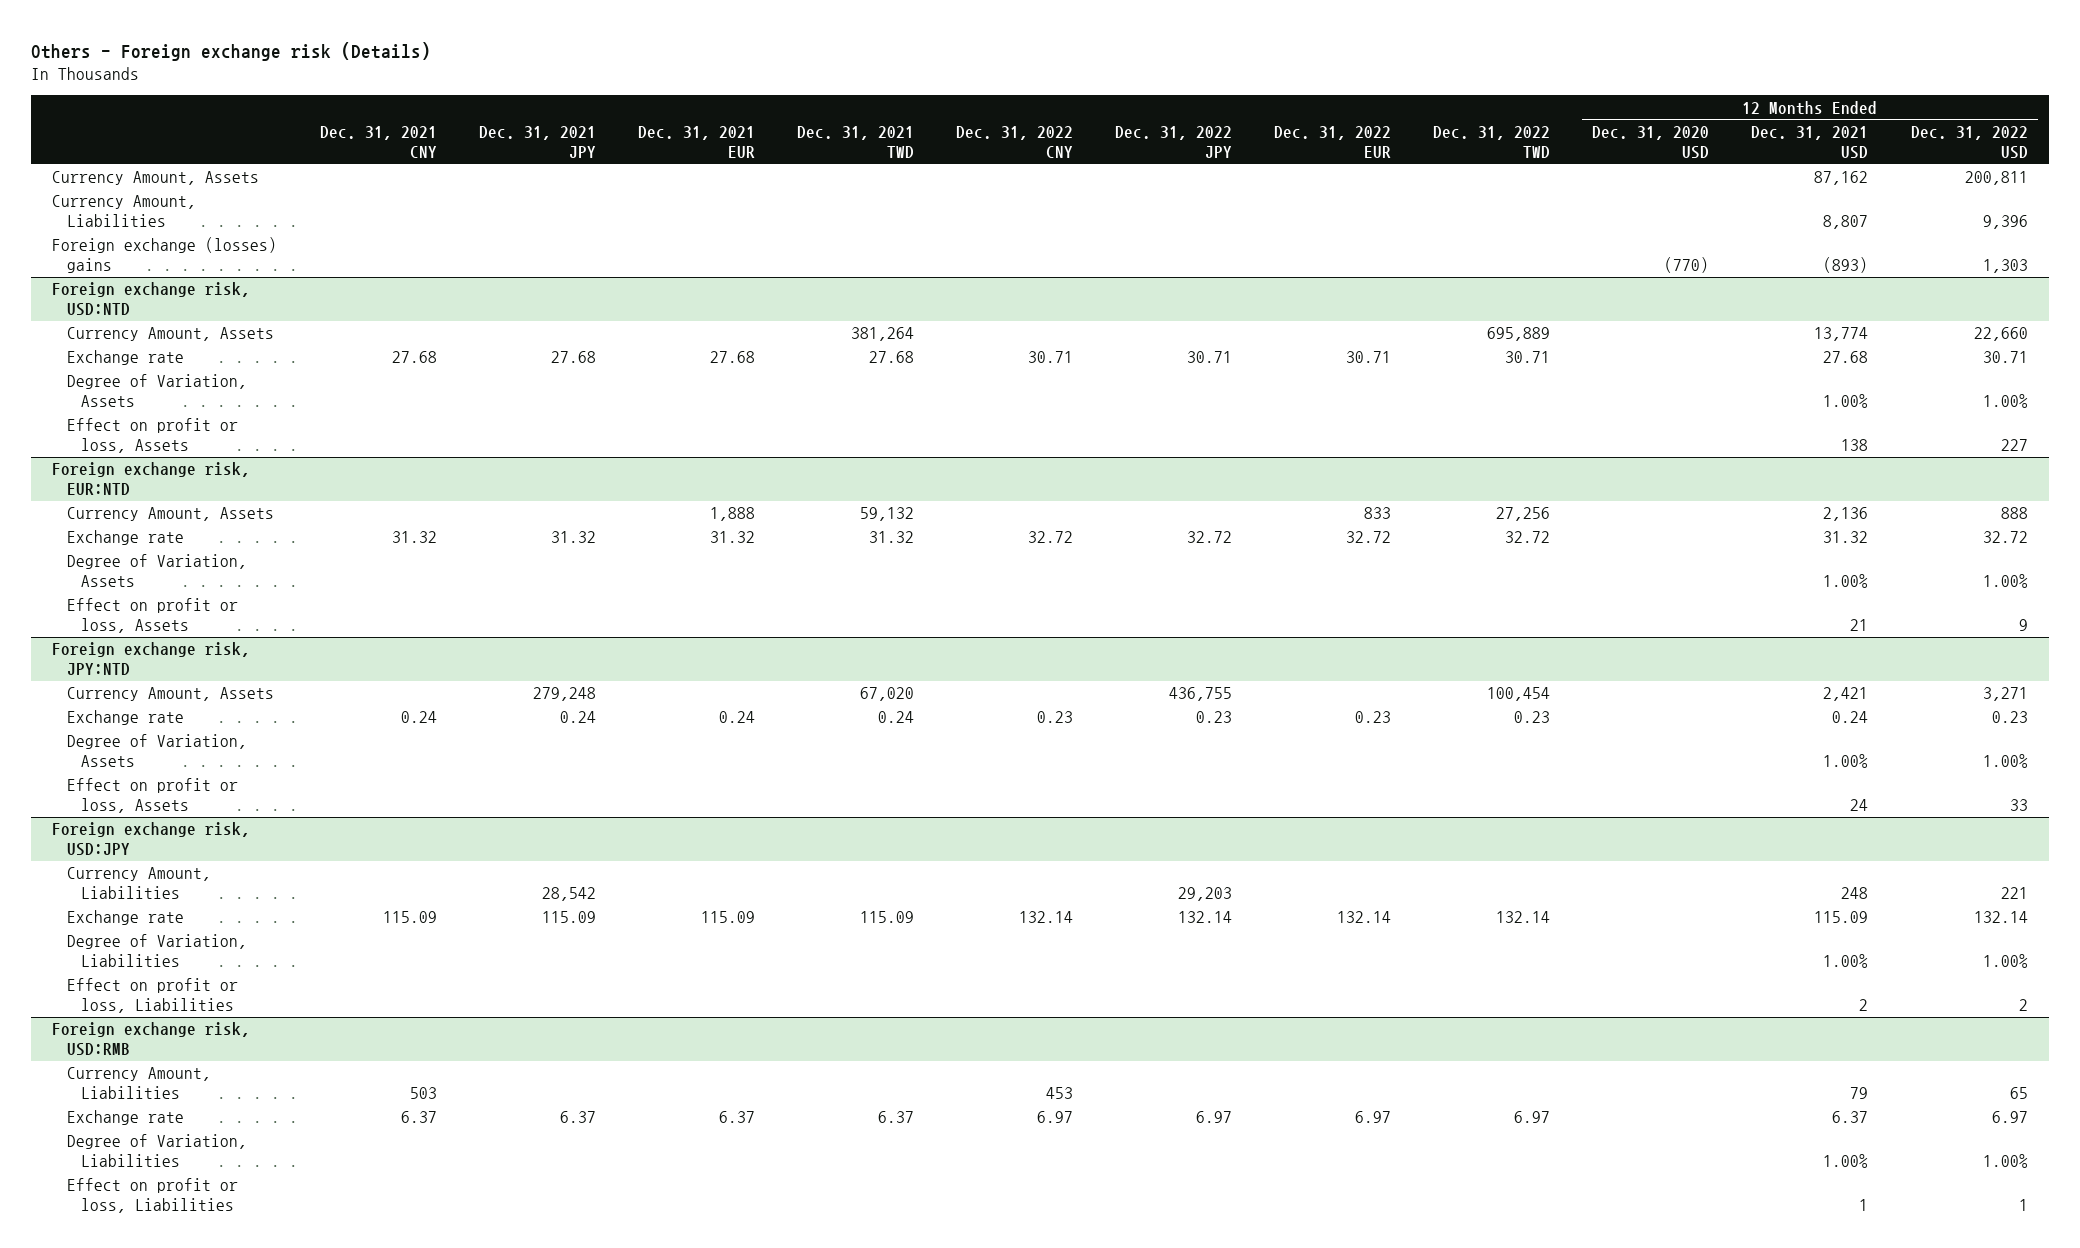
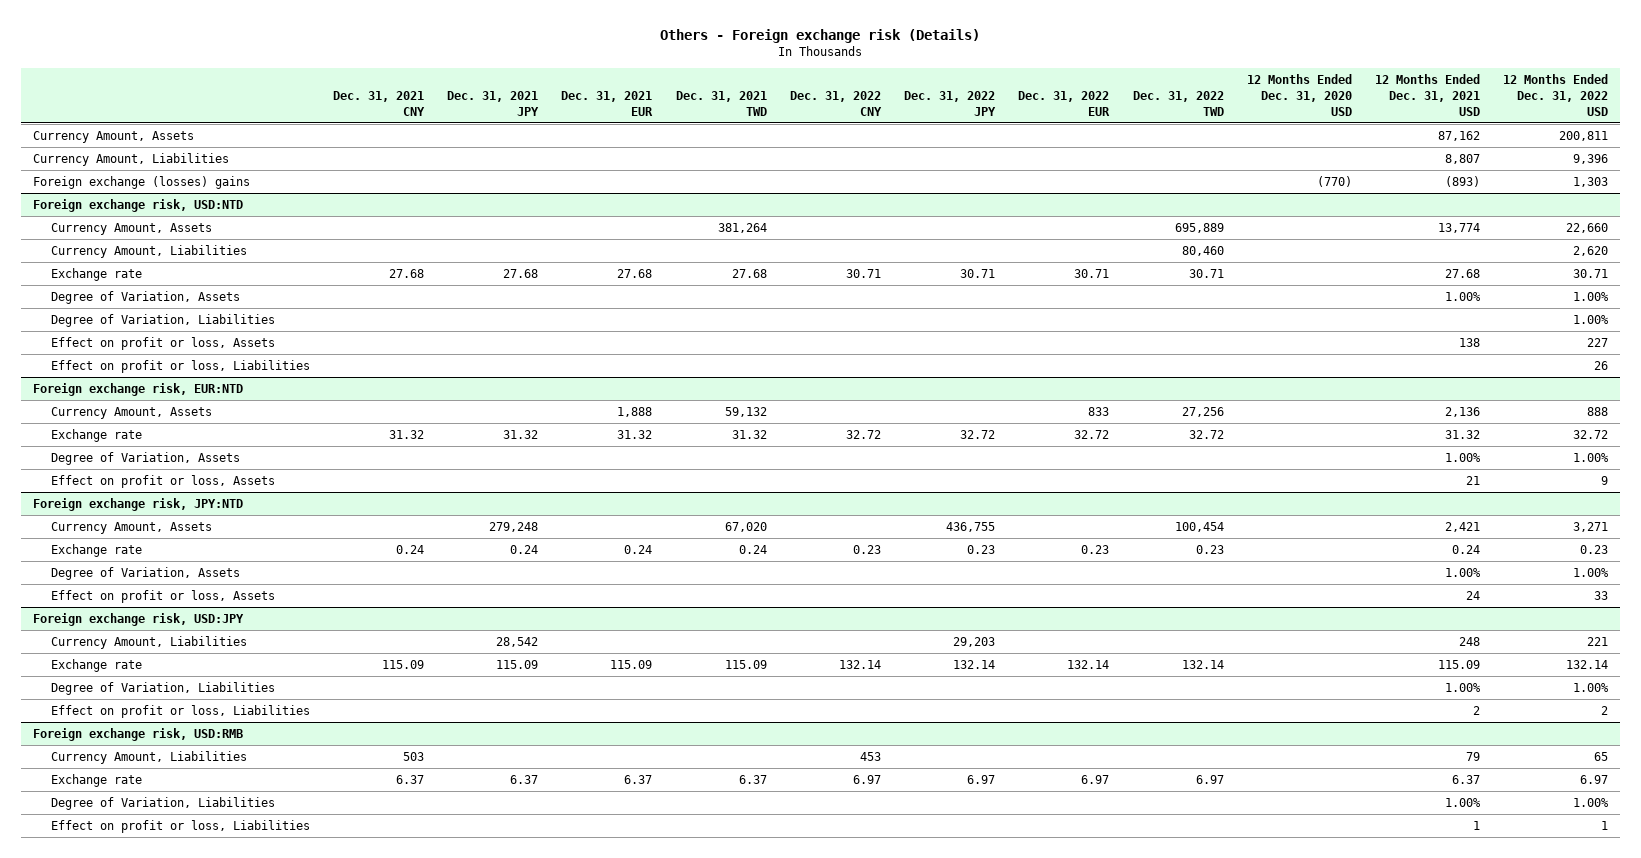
@ Foreign exchange risk, USD:NTD
+ Currency Amount, Liabilities | | | | | | | | 80,460 | | | 2,620
+ Degree of Variation, Liabilities | | | | | | | | | | | 1.00%
+ Effect on profit or loss, Liabilities | | | | | | | | | | | 26

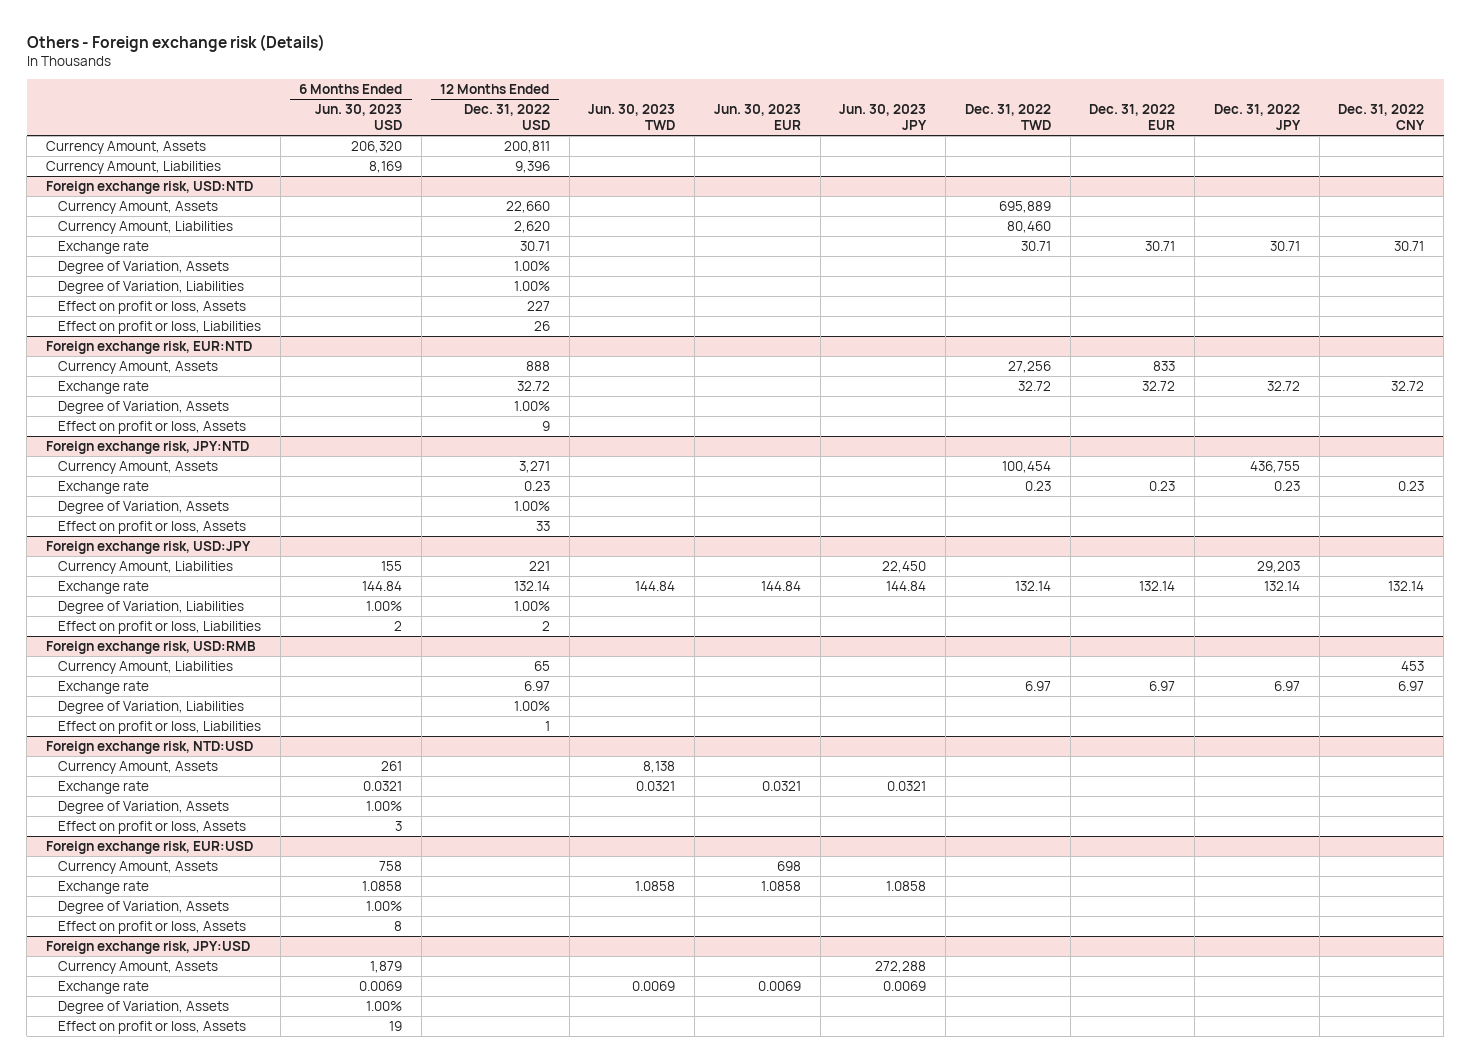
- | Dec. 31, 2021 CNY | Dec. 31, 2021 JPY | Dec. 31, 2021 EUR | Dec. 31, 2021 TWD | Dec. 31, 2022 CNY | Dec. 31, 2022 JPY | Dec. 31, 2022 EUR | Dec. 31, 2022 TWD | 12 Months Ended Dec. 31, 2020 USD | 12 Months Ended Dec. 31, 2021 USD | 12 Months Ended Dec. 31, 2022 USD
+ | 6 Months Ended Jun. 30, 2023 USD | 12 Months Ended Dec. 31, 2022 USD | Jun. 30, 2023 TWD | Jun. 30, 2023 EUR | Jun. 30, 2023 JPY | Dec. 31, 2022 TWD | Dec. 31, 2022 EUR | Dec. 31, 2022 JPY | Dec. 31, 2022 CNY
- Foreign exchange (losses) gains | | | | | | | | | (770) | (893) | 1,303
+ Foreign exchange risk, NTD:USD
+ Currency Amount, Assets | 261 | | 8,138 | | | | | |
+ Exchange rate | 0.0321 | | 0.0321 | 0.0321 | 0.0321 | | | |
+ Degree of Variation, Assets | 1.00% | | | | | | | |
+ Effect on profit or loss, Assets | 3 | | | | | | | |
+ Foreign exchange risk, EUR:USD
+ Currency Amount, Assets | 758 | | | 698 | | | | |
+ Exchange rate | 1.0858 | | 1.0858 | 1.0858 | 1.0858 | | | |
+ Degree of Variation, Assets | 1.00% | | | | | | | |
+ Effect on profit or loss, Assets | 8 | | | | | | | |
+ Foreign exchange risk, JPY:USD
+ Currency Amount, Assets | 1,879 | | | | 272,288 | | | |
+ Exchange rate | 0.0069 | | 0.0069 | 0.0069 | 0.0069 | | | |
+ Degree of Variation, Assets | 1.00% | | | | | | | |
+ Effect on profit or loss, Assets | 19 | | | | | | | |

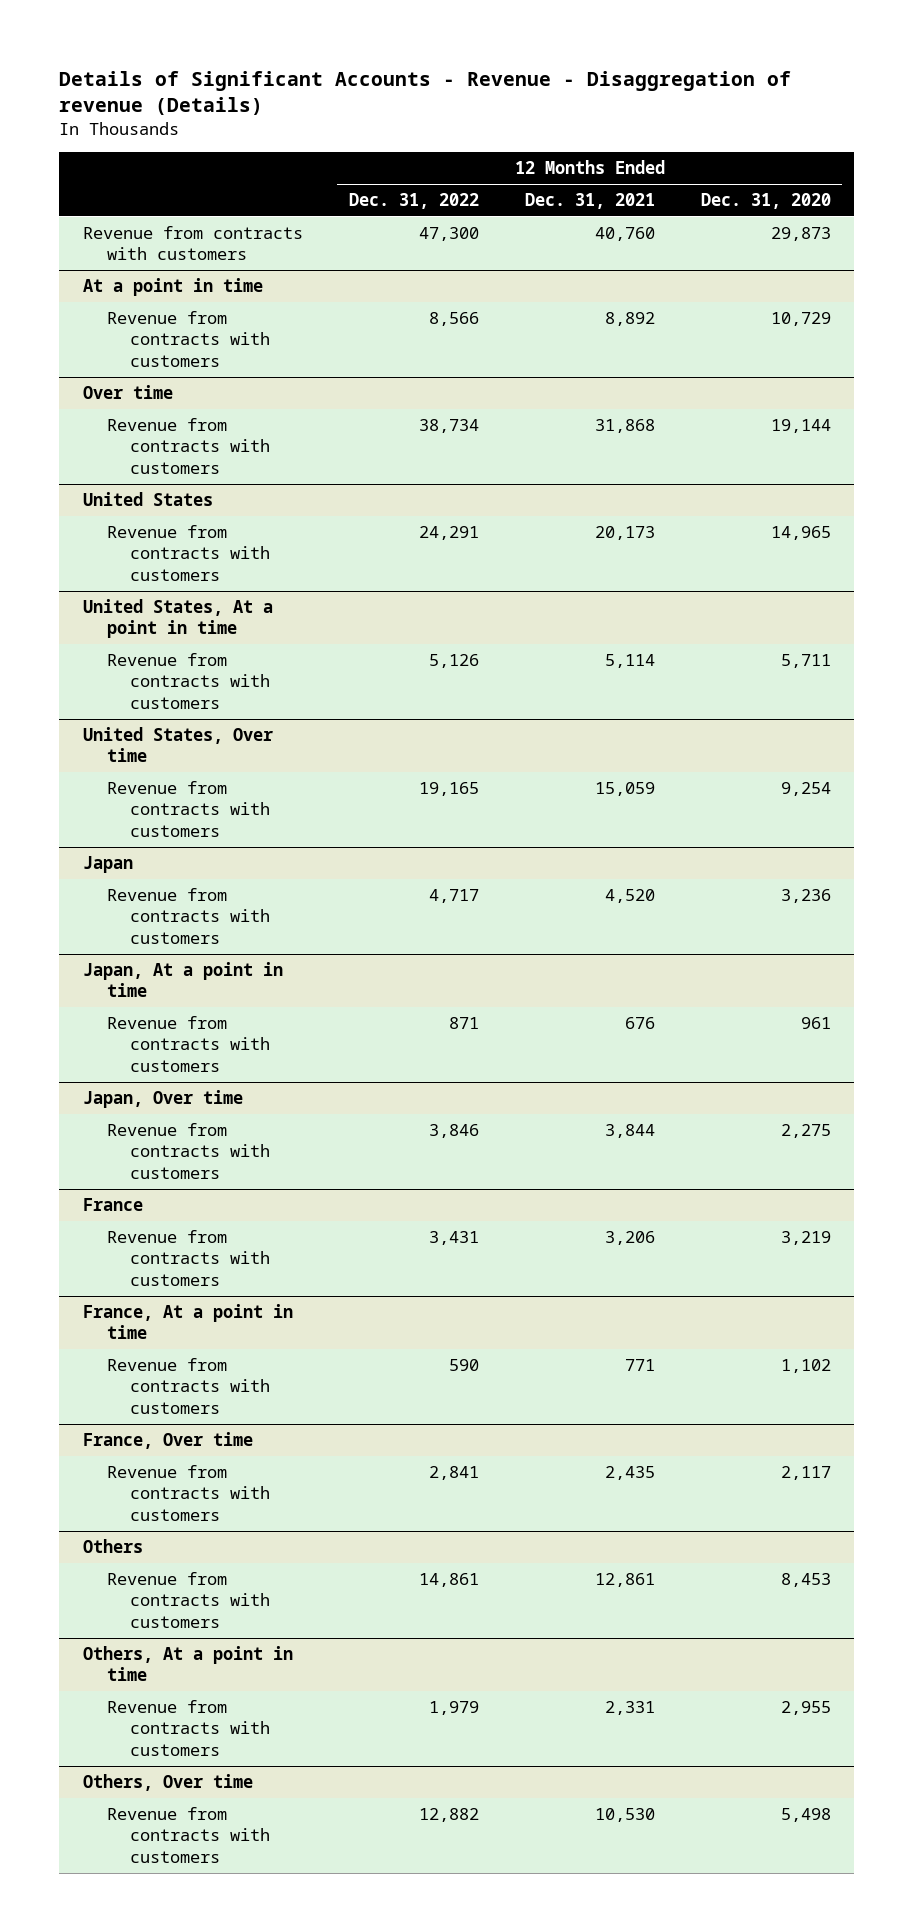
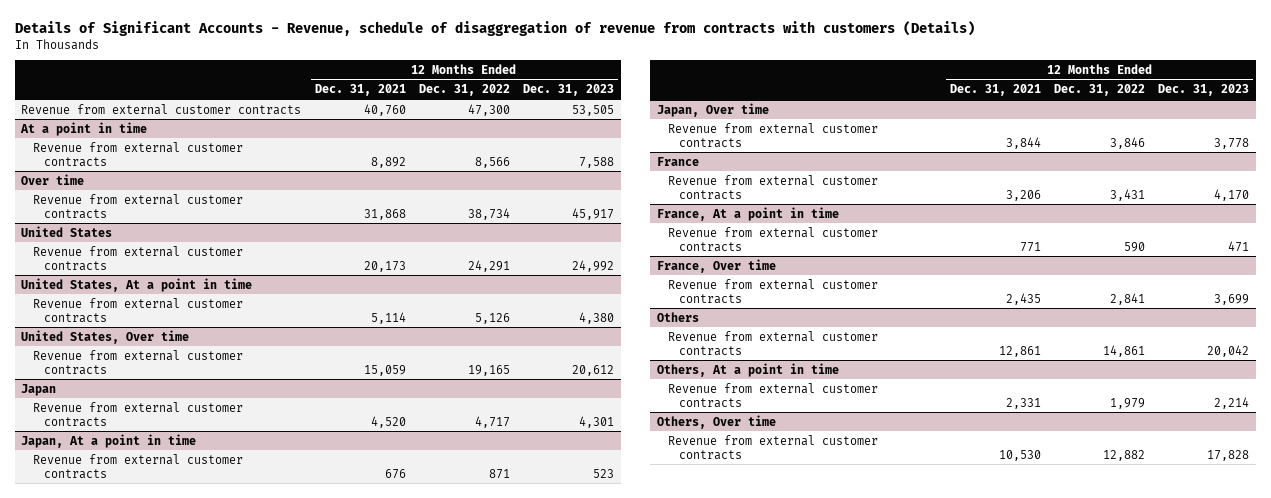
- Details of Significant Accounts - Revenue - Disaggregation of revenue (Details)
+ Details of Significant Accounts - Revenue, schedule of disaggregation of revenue from contracts with customers (Details)
- | 12 Months Ended Dec. 31, 2022 | 12 Months Ended Dec. 31, 2021 | 12 Months Ended Dec. 31, 2020
+ | 12 Months Ended Dec. 31, 2021 | 12 Months Ended Dec. 31, 2022 | 12 Months Ended Dec. 31, 2023
- Revenue from contracts with customers | 47,300 | 40,760 | 29,873
+ Revenue from external customer contracts | 40,760 | 47,300 | 53,505
@ At a point in time
- Revenue from contracts with customers | 8,566 | 8,892 | 10,729
+ Revenue from external customer contracts | 8,892 | 8,566 | 7,588
@ Over time
- Revenue from contracts with customers | 38,734 | 31,868 | 19,144
+ Revenue from external customer contracts | 31,868 | 38,734 | 45,917
@ United States
- Revenue from contracts with customers | 24,291 | 20,173 | 14,965
+ Revenue from external customer contracts | 20,173 | 24,291 | 24,992
@ United States, At a point in time
- Revenue from contracts with customers | 5,126 | 5,114 | 5,711
+ Revenue from external customer contracts | 5,114 | 5,126 | 4,380
@ United States, Over time
- Revenue from contracts with customers | 19,165 | 15,059 | 9,254
+ Revenue from external customer contracts | 15,059 | 19,165 | 20,612
@ Japan
- Revenue from contracts with customers | 4,717 | 4,520 | 3,236
+ Revenue from external customer contracts | 4,520 | 4,717 | 4,301
@ Japan, At a point in time
- Revenue from contracts with customers | 871 | 676 | 961
+ Revenue from external customer contracts | 676 | 871 | 523
@ Japan, Over time
- Revenue from contracts with customers | 3,846 | 3,844 | 2,275
+ Revenue from external customer contracts | 3,844 | 3,846 | 3,778
@ France
- Revenue from contracts with customers | 3,431 | 3,206 | 3,219
+ Revenue from external customer contracts | 3,206 | 3,431 | 4,170
@ France, At a point in time
- Revenue from contracts with customers | 590 | 771 | 1,102
+ Revenue from external customer contracts | 771 | 590 | 471
@ France, Over time
- Revenue from contracts with customers | 2,841 | 2,435 | 2,117
+ Revenue from external customer contracts | 2,435 | 2,841 | 3,699
@ Others
- Revenue from contracts with customers | 14,861 | 12,861 | 8,453
+ Revenue from external customer contracts | 12,861 | 14,861 | 20,042
@ Others, At a point in time
- Revenue from contracts with customers | 1,979 | 2,331 | 2,955
+ Revenue from external customer contracts | 2,331 | 1,979 | 2,214
@ Others, Over time
- Revenue from contracts with customers | 12,882 | 10,530 | 5,498
+ Revenue from external customer contracts | 10,530 | 12,882 | 17,828

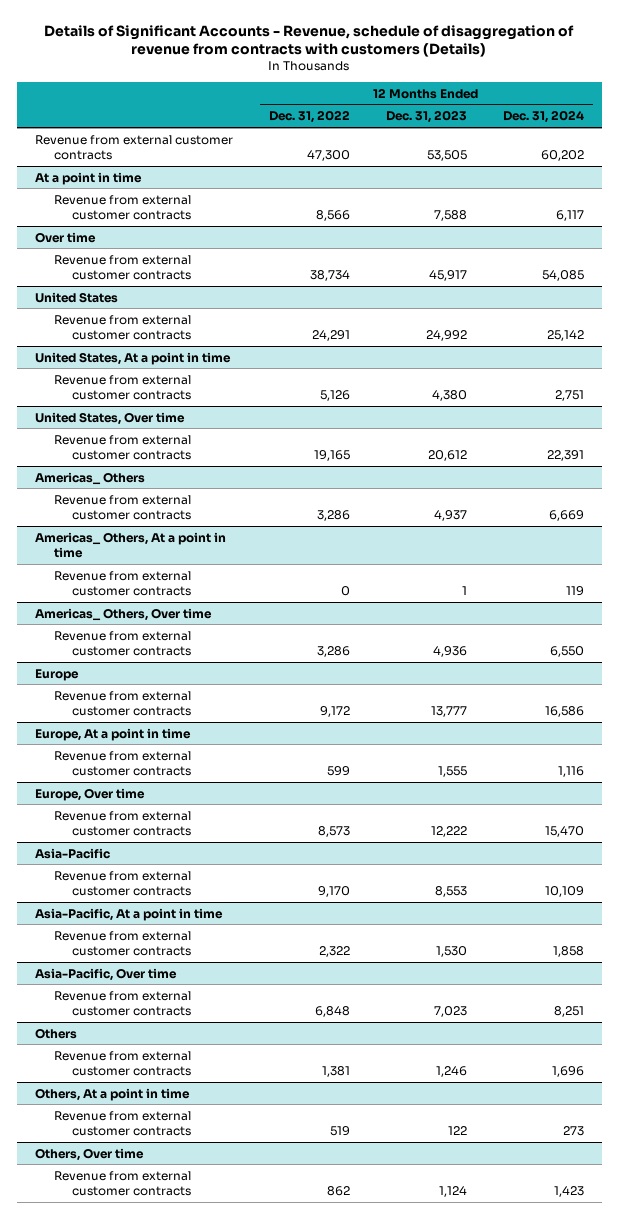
- | 12 Months Ended Dec. 31, 2021 | 12 Months Ended Dec. 31, 2022 | 12 Months Ended Dec. 31, 2023
+ | 12 Months Ended Dec. 31, 2022 | 12 Months Ended Dec. 31, 2023 | 12 Months Ended Dec. 31, 2024
- Japan
- Revenue from external customer contracts | 4,520 | 4,717 | 4,301
- Japan, At a point in time
- Revenue from external customer contracts | 676 | 871 | 523
- Japan, Over time
- Revenue from external customer contracts | 3,844 | 3,846 | 3,778
- France
- Revenue from external customer contracts | 3,206 | 3,431 | 4,170
- France, At a point in time
- Revenue from external customer contracts | 771 | 590 | 471
- France, Over time
- Revenue from external customer contracts | 2,435 | 2,841 | 3,699
+ Americas_ Others
+ Revenue from external customer contracts | 3,286 | 4,937 | 6,669
+ Americas_ Others, At a point in time
+ Revenue from external customer contracts | 0 | 1 | 119
+ Americas_ Others, Over time
+ Revenue from external customer contracts | 3,286 | 4,936 | 6,550
+ Europe
+ Revenue from external customer contracts | 9,172 | 13,777 | 16,586
+ Europe, At a point in time
+ Revenue from external customer contracts | 599 | 1,555 | 1,116
+ Europe, Over time
+ Revenue from external customer contracts | 8,573 | 12,222 | 15,470
+ Asia-Pacific
+ Revenue from external customer contracts | 9,170 | 8,553 | 10,109
+ Asia-Pacific, At a point in time
+ Revenue from external customer contracts | 2,322 | 1,530 | 1,858
+ Asia-Pacific, Over time
+ Revenue from external customer contracts | 6,848 | 7,023 | 8,251
@ Others
- Revenue from external customer contracts | 12,861 | 14,861 | 20,042
+ Revenue from external customer contracts | 1,381 | 1,246 | 1,696
@ Others, At a point in time
- Revenue from external customer contracts | 2,331 | 1,979 | 2,214
+ Revenue from external customer contracts | 519 | 122 | 273
@ Others, Over time
- Revenue from external customer contracts | 10,530 | 12,882 | 17,828
+ Revenue from external customer contracts | 862 | 1,124 | 1,423

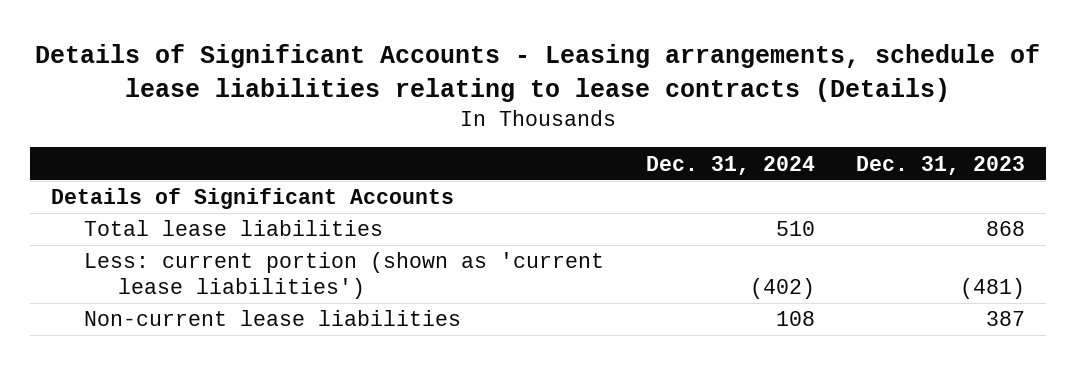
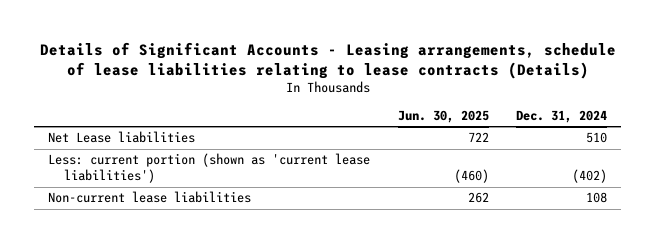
- | Dec. 31, 2024 | Dec. 31, 2023
+ | Jun. 30, 2025 | Dec. 31, 2024
- Details of Significant Accounts
- Total lease liabilities | 510 | 868
+ Net Lease liabilities | 722 | 510

